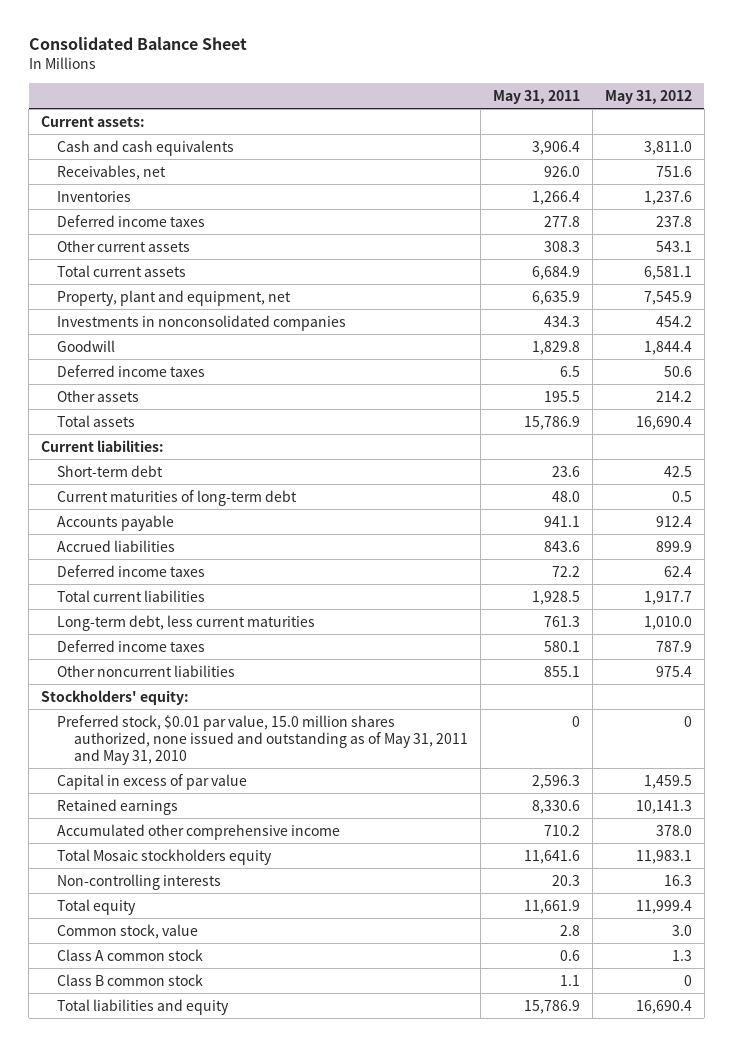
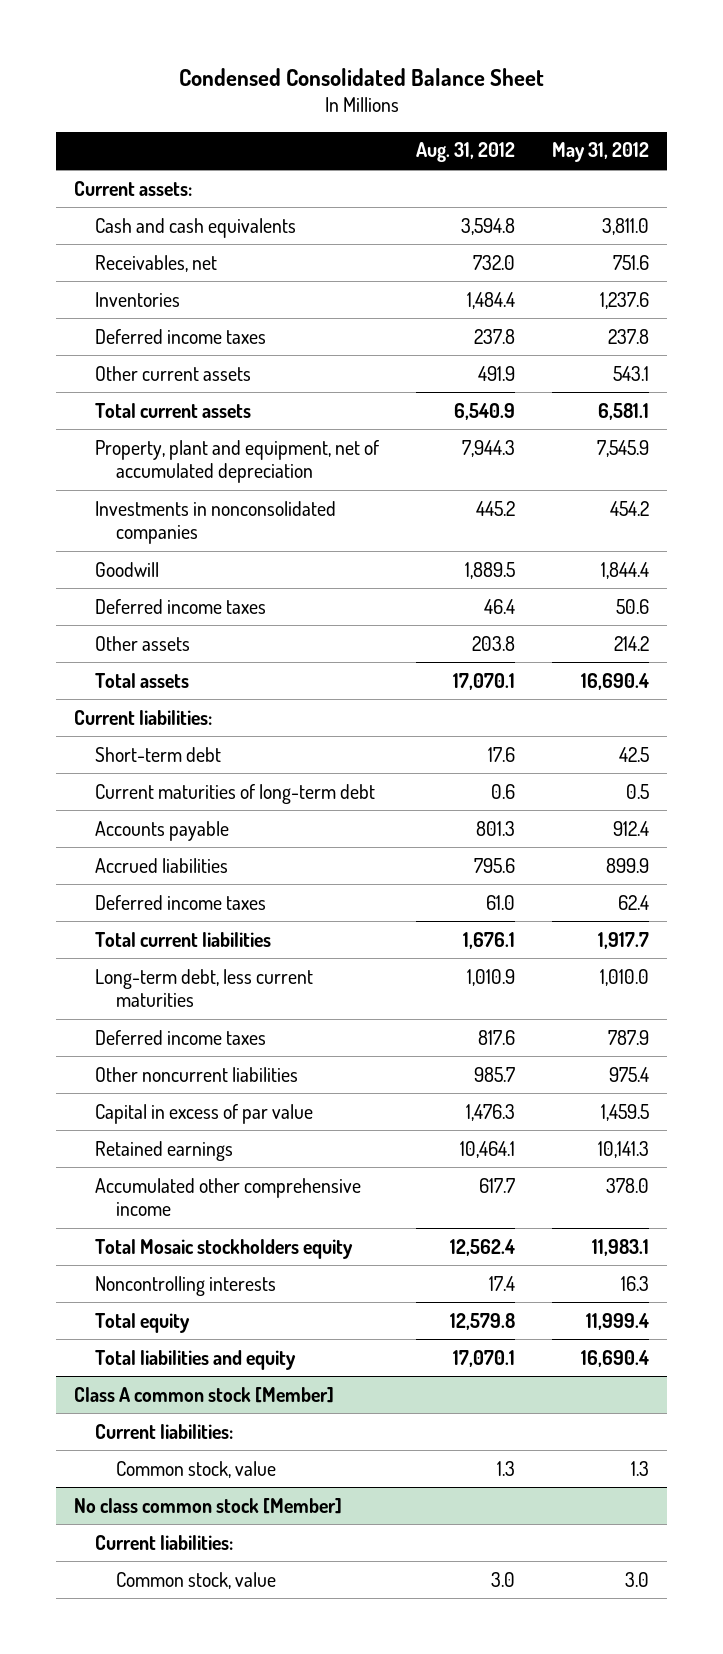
- Consolidated Balance Sheet
+ Condensed Consolidated Balance Sheet
- | May 31, 2011 | May 31, 2012
+ | Aug. 31, 2012 | May 31, 2012
- Property, plant and equipment, net | 6,635.9 | 7,545.9
+ Property, plant and equipment, net of accumulated depreciation | 7,944.3 | 7,545.9
- Stockholders' equity:
- Preferred stock, $0.01 par value, 15.0 million shares authorized, none issued and outstanding as of May 31, 2011 and May 31, 2010 | 0 | 0
- Non-controlling interests | 20.3 | 16.3
+ Noncontrolling interests | 17.4 | 16.3
- Common stock, value | 2.8 | 3.0
- Class A common stock | 0.6 | 1.3
- Class B common stock | 1.1 | 0
+ Class A common stock [Member]
+ Current liabilities:
+ Common stock, value | 1.3 | 1.3
+ No class common stock [Member]
+ Current liabilities:
+ Common stock, value | 3.0 | 3.0

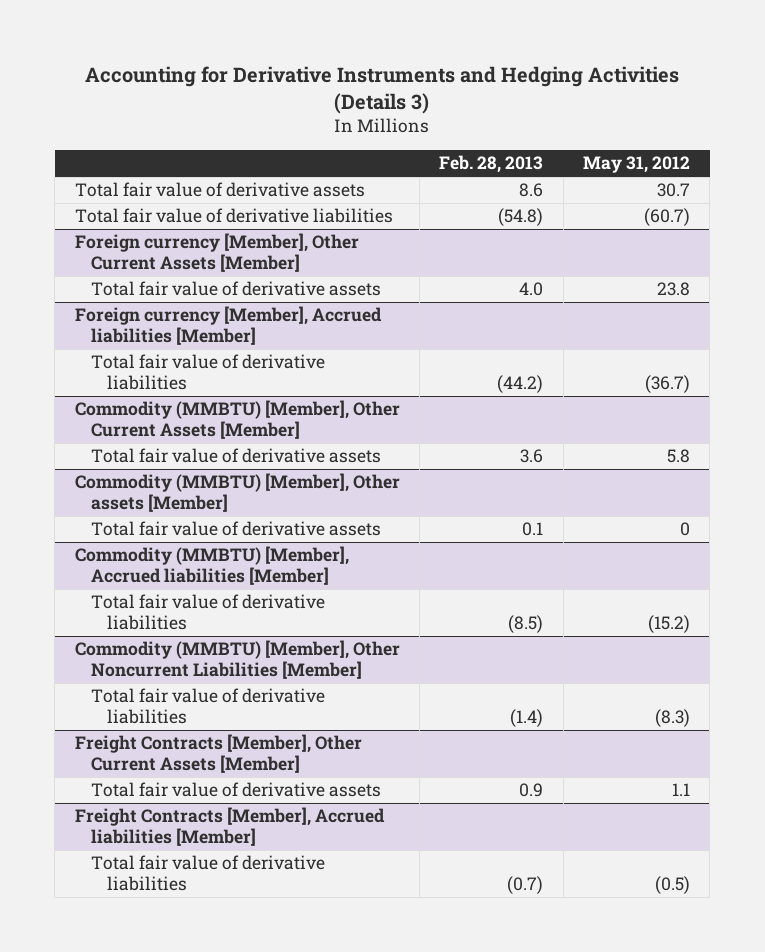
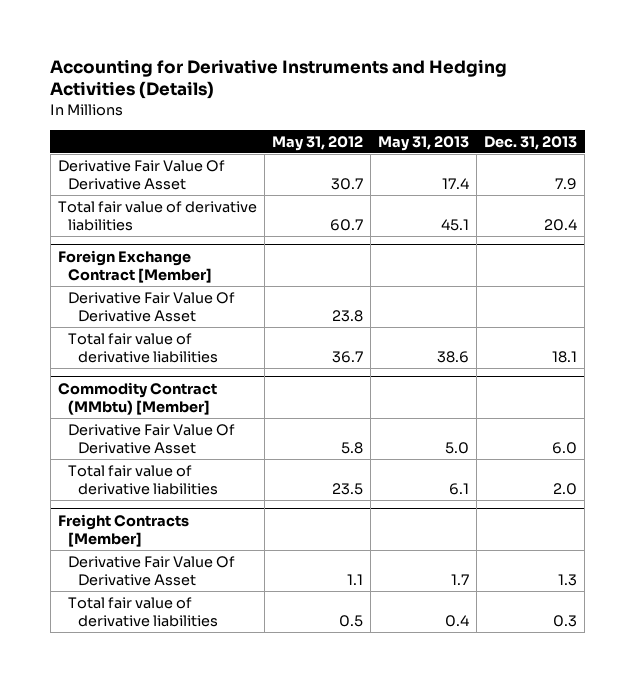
- Accounting for Derivative Instruments and Hedging Activities (Details 3)
+ Accounting for Derivative Instruments and Hedging Activities (Details)
- | Feb. 28, 2013 | May 31, 2012
+ | May 31, 2012 | May 31, 2013 | Dec. 31, 2013
- Total fair value of derivative assets | 8.6 | 30.7
- Total fair value of derivative liabilities | (54.8) | (60.7)
- Foreign currency [Member], Other Current Assets [Member]
- Total fair value of derivative assets | 4.0 | 23.8
- Foreign currency [Member], Accrued liabilities [Member]
- Total fair value of derivative liabilities | (44.2) | (36.7)
- Commodity (MMBTU) [Member], Other Current Assets [Member]
- Total fair value of derivative assets | 3.6 | 5.8
- Commodity (MMBTU) [Member], Other assets [Member]
- Total fair value of derivative assets | 0.1 | 0
- Commodity (MMBTU) [Member], Accrued liabilities [Member]
- Total fair value of derivative liabilities | (8.5) | (15.2)
- Commodity (MMBTU) [Member], Other Noncurrent Liabilities [Member]
- Total fair value of derivative liabilities | (1.4) | (8.3)
- Freight Contracts [Member], Other Current Assets [Member]
- Total fair value of derivative assets | 0.9 | 1.1
- Freight Contracts [Member], Accrued liabilities [Member]
- Total fair value of derivative liabilities | (0.7) | (0.5)
+ Derivative Fair Value Of Derivative Asset | 30.7 | 17.4 | 7.9
+ Total fair value of derivative liabilities | 60.7 | 45.1 | 20.4
+ Foreign Exchange Contract [Member]
+ Derivative Fair Value Of Derivative Asset | 23.8 | |
+ Total fair value of derivative liabilities | 36.7 | 38.6 | 18.1
+ Commodity Contract (MMbtu) [Member]
+ Derivative Fair Value Of Derivative Asset | 5.8 | 5.0 | 6.0
+ Total fair value of derivative liabilities | 23.5 | 6.1 | 2.0
+ Freight Contracts [Member]
+ Derivative Fair Value Of Derivative Asset | 1.1 | 1.7 | 1.3
+ Total fair value of derivative liabilities | 0.5 | 0.4 | 0.3

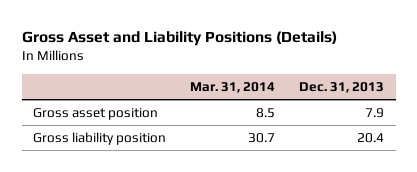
- Accounting for Derivative Instruments and Hedging Activities (Details)
+ Gross Asset and Liability Positions (Details)
- | May 31, 2012 | May 31, 2013 | Dec. 31, 2013
+ | Mar. 31, 2014 | Dec. 31, 2013
- Derivative Fair Value Of Derivative Asset | 30.7 | 17.4 | 7.9
- Total fair value of derivative liabilities | 60.7 | 45.1 | 20.4
- Foreign Exchange Contract [Member]
- Derivative Fair Value Of Derivative Asset | 23.8 | |
- Total fair value of derivative liabilities | 36.7 | 38.6 | 18.1
- Commodity Contract (MMbtu) [Member]
- Derivative Fair Value Of Derivative Asset | 5.8 | 5.0 | 6.0
- Total fair value of derivative liabilities | 23.5 | 6.1 | 2.0
- Freight Contracts [Member]
- Derivative Fair Value Of Derivative Asset | 1.1 | 1.7 | 1.3
- Total fair value of derivative liabilities | 0.5 | 0.4 | 0.3
+ Gross asset position | 8.5 | 7.9
+ Gross liability position | 30.7 | 20.4

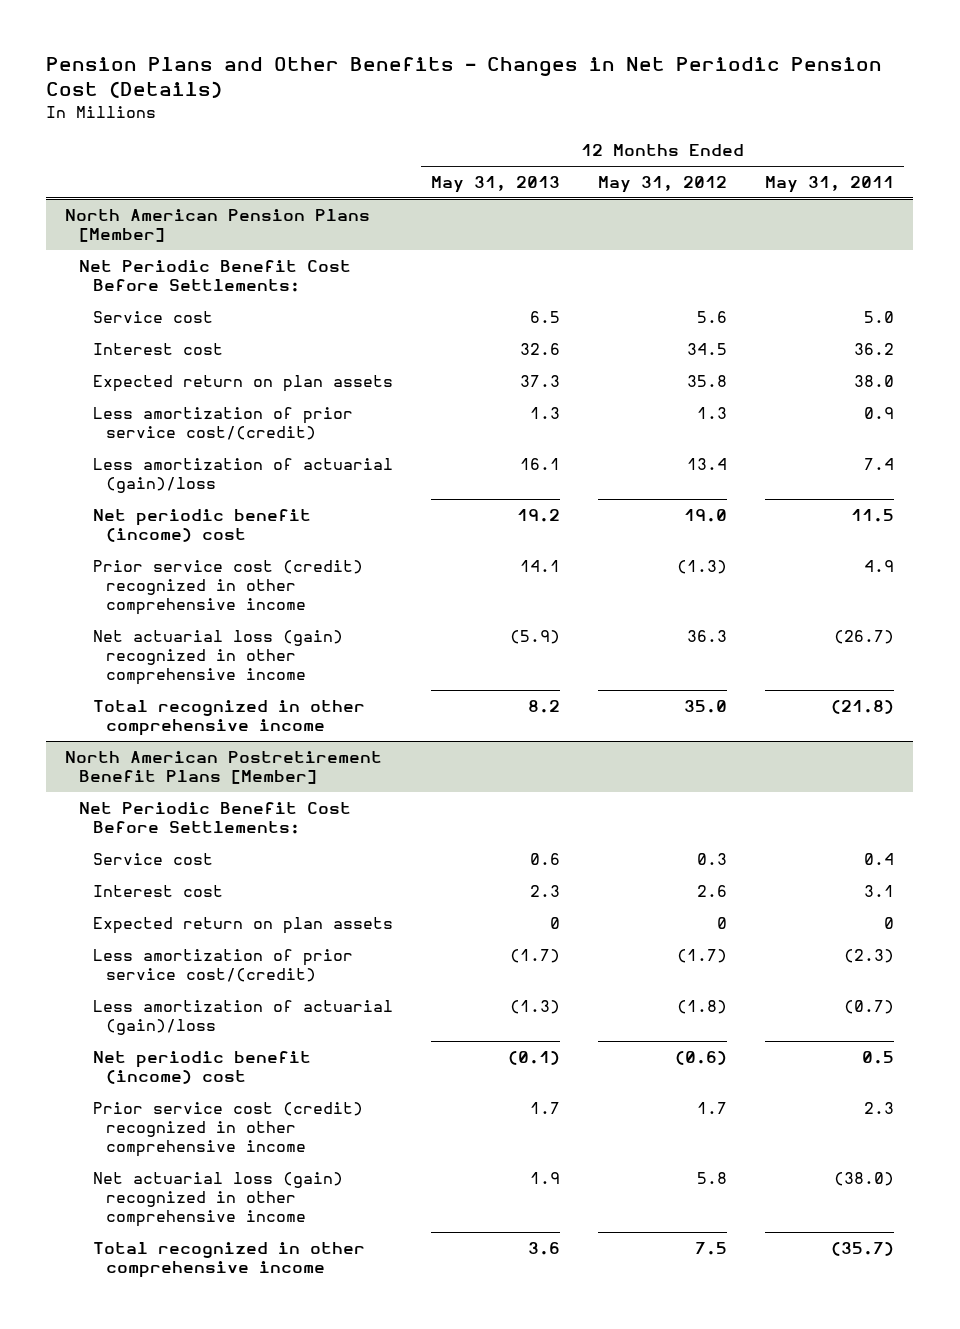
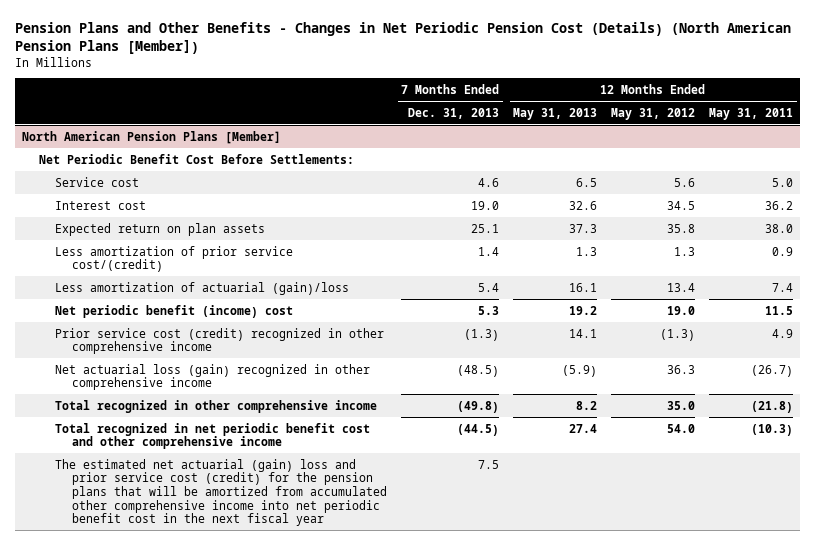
- Pension Plans and Other Benefits - Changes in Net Periodic Pension Cost (Details)
+ Pension Plans and Other Benefits - Changes in Net Periodic Pension Cost (Details) (North American Pension Plans [Member])
- | 12 Months Ended May 31, 2013 | 12 Months Ended May 31, 2012 | 12 Months Ended May 31, 2011
+ | 7 Months Ended Dec. 31, 2013 | 12 Months Ended May 31, 2013 | 12 Months Ended May 31, 2012 | 12 Months Ended May 31, 2011
- North American Postretirement Benefit Plans [Member]
- Net Periodic Benefit Cost Before Settlements:
- Service cost | 0.6 | 0.3 | 0.4
- Interest cost | 2.3 | 2.6 | 3.1
- Expected return on plan assets | 0 | 0 | 0
- Less amortization of prior service cost/(credit) | (1.7) | (1.7) | (2.3)
- Less amortization of actuarial (gain)/loss | (1.3) | (1.8) | (0.7)
- Net periodic benefit (income) cost | (0.1) | (0.6) | 0.5
- Prior service cost (credit) recognized in other comprehensive income | 1.7 | 1.7 | 2.3
- Net actuarial loss (gain) recognized in other comprehensive income | 1.9 | 5.8 | (38.0)
- Total recognized in other comprehensive income | 3.6 | 7.5 | (35.7)
@ North American Pension Plans [Member]
+ Total recognized in net periodic benefit cost and other comprehensive income | (44.5) | 27.4 | 54.0 | (10.3)
+ The estimated net actuarial (gain) loss and prior service cost (credit) for the pension plans that will be amortized from accumulated other comprehensive income into net periodic benefit cost in the next fiscal year | 7.5 | | |

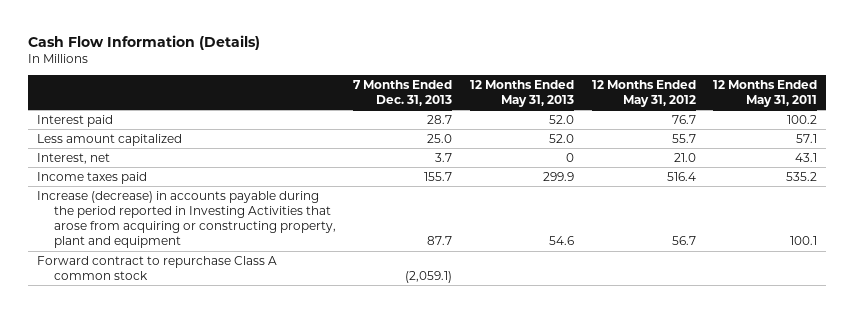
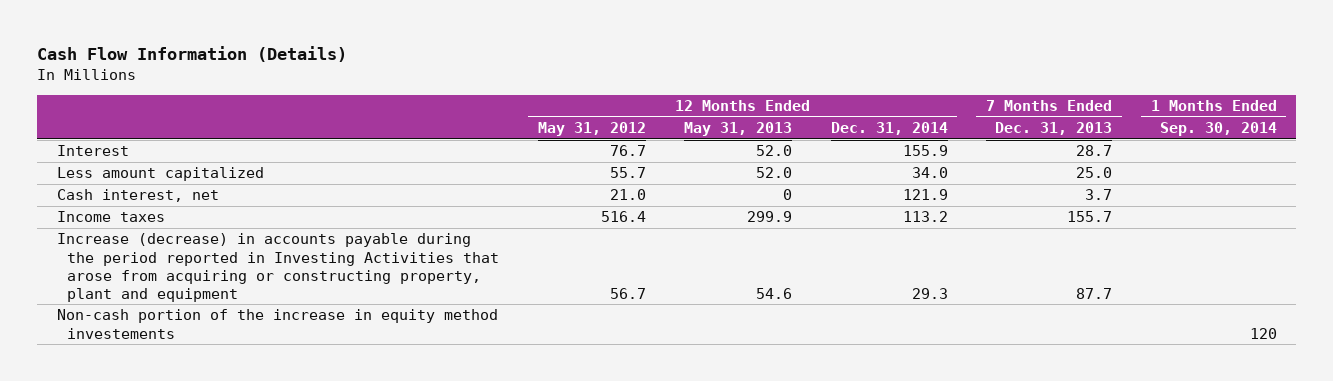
- | 7 Months Ended Dec. 31, 2013 | 12 Months Ended May 31, 2013 | 12 Months Ended May 31, 2012 | 12 Months Ended May 31, 2011
+ | 12 Months Ended May 31, 2012 | 12 Months Ended May 31, 2013 | 12 Months Ended Dec. 31, 2014 | 7 Months Ended Dec. 31, 2013 | 1 Months Ended Sep. 30, 2014
- Interest paid | 28.7 | 52.0 | 76.7 | 100.2
+ Interest | 76.7 | 52.0 | 155.9 | 28.7 |
- Interest, net | 3.7 | 0 | 21.0 | 43.1
- Income taxes paid | 155.7 | 299.9 | 516.4 | 535.2
+ Cash interest, net | 21.0 | 0 | 121.9 | 3.7 |
+ Income taxes | 516.4 | 299.9 | 113.2 | 155.7 |
- Forward contract to repurchase Class A common stock | (2,059.1) | | |
+ Non-cash portion of the increase in equity method investements | | | | | 120

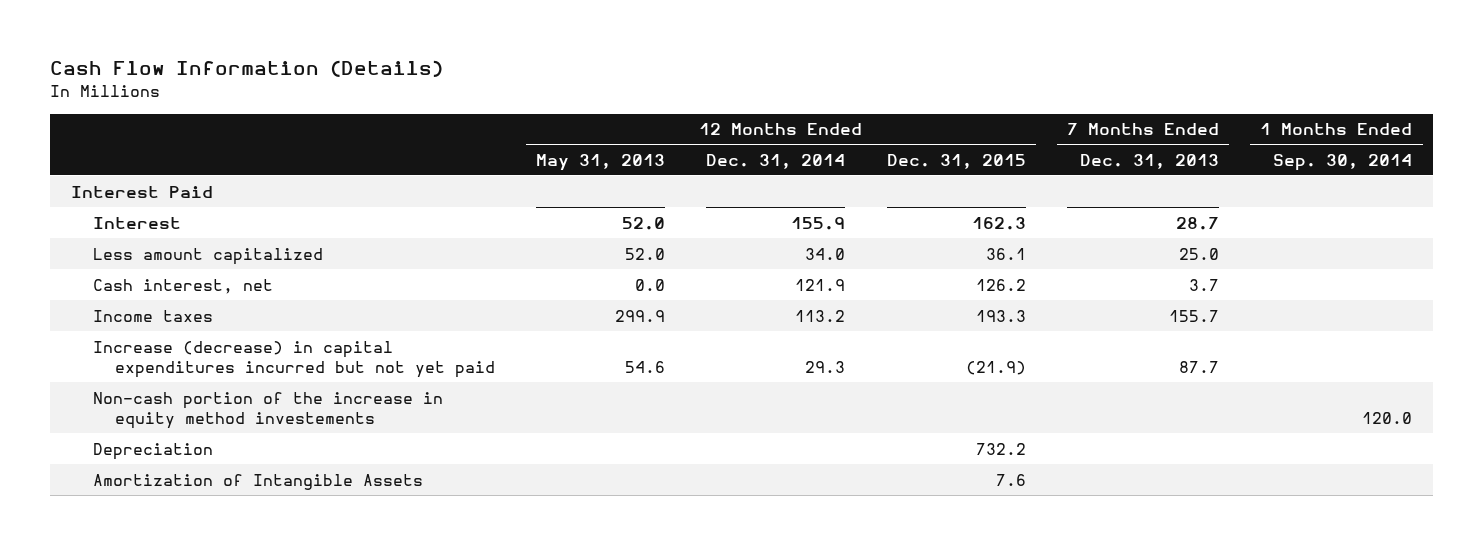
- | 12 Months Ended May 31, 2012 | 12 Months Ended May 31, 2013 | 12 Months Ended Dec. 31, 2014 | 7 Months Ended Dec. 31, 2013 | 1 Months Ended Sep. 30, 2014
+ | 12 Months Ended May 31, 2013 | 12 Months Ended Dec. 31, 2014 | 12 Months Ended Dec. 31, 2015 | 7 Months Ended Dec. 31, 2013 | 1 Months Ended Sep. 30, 2014
+ Interest Paid
- Cash interest, net | 21.0 | 0 | 121.9 | 3.7 |
+ Cash interest, net | 0.0 | 121.9 | 126.2 | 3.7 |
- Increase (decrease) in accounts payable during the period reported in Investing Activities that arose from acquiring or constructing property, plant and equipment | 56.7 | 54.6 | 29.3 | 87.7 |
- Non-cash portion of the increase in equity method investements | | | | | 120
+ Increase (decrease) in capital expenditures incurred but not yet paid | 54.6 | 29.3 | (21.9) | 87.7 |
+ Non-cash portion of the increase in equity method investements | | | | | 120.0
+ Depreciation | | | 732.2 | |
+ Amortization of Intangible Assets | | | 7.6 | |

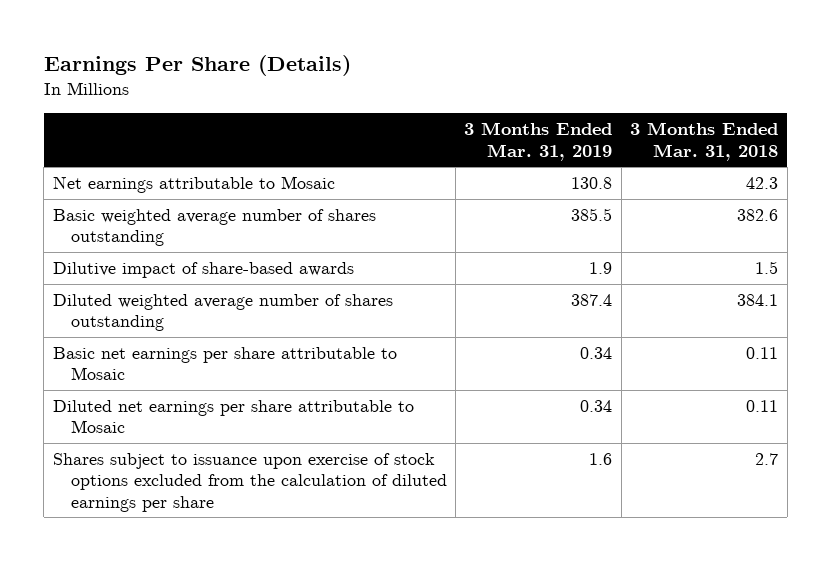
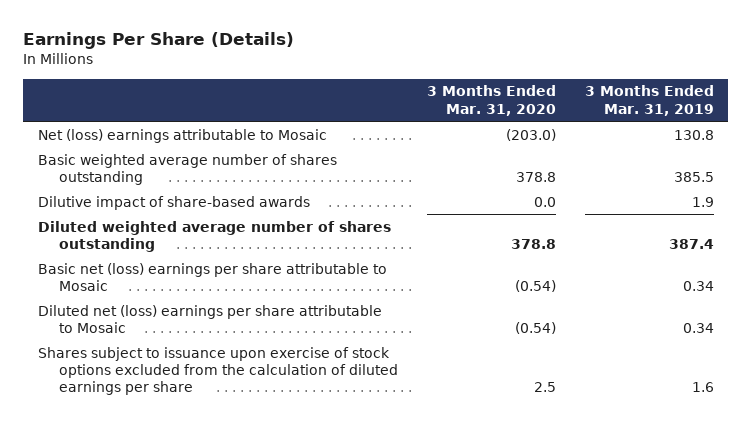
- | 3 Months Ended Mar. 31, 2019 | 3 Months Ended Mar. 31, 2018
+ | 3 Months Ended Mar. 31, 2020 | 3 Months Ended Mar. 31, 2019
- Net earnings attributable to Mosaic | 130.8 | 42.3
+ Net (loss) earnings attributable to Mosaic | (203.0) | 130.8
- Basic net earnings per share attributable to Mosaic | 0.34 | 0.11
- Diluted net earnings per share attributable to Mosaic | 0.34 | 0.11
+ Basic net (loss) earnings per share attributable to Mosaic | (0.54) | 0.34
+ Diluted net (loss) earnings per share attributable to Mosaic | (0.54) | 0.34

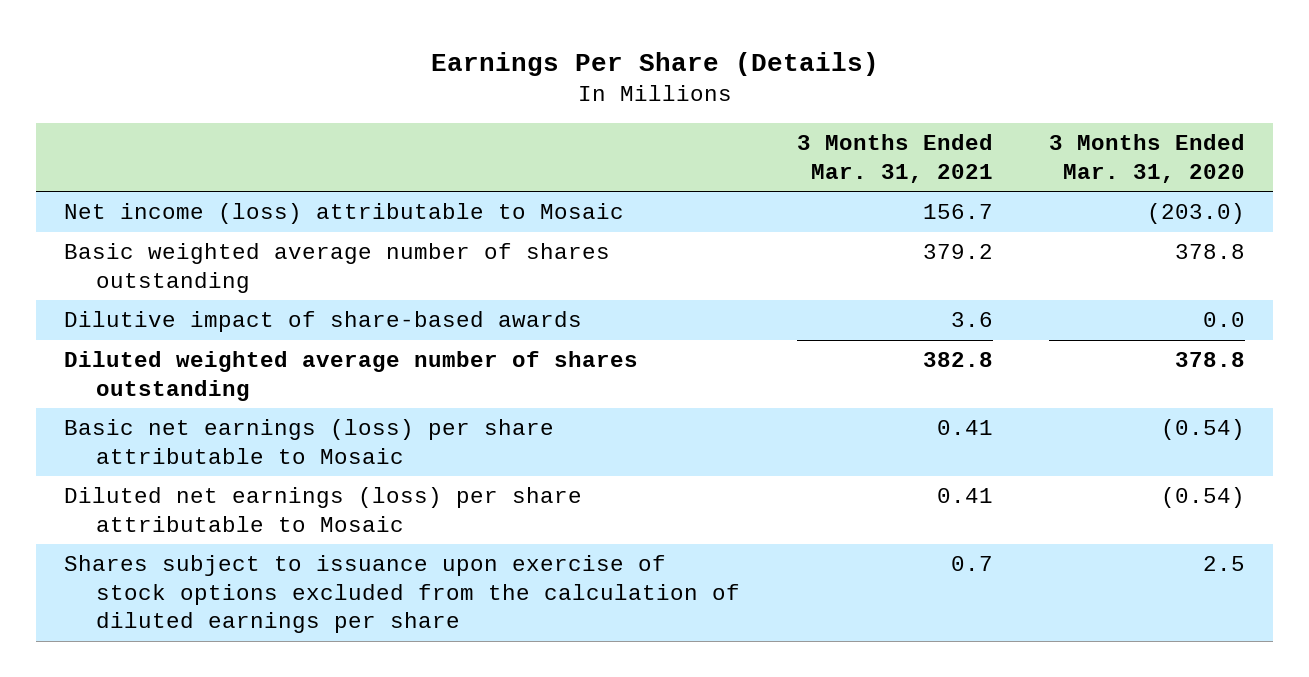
- | 3 Months Ended Mar. 31, 2020 | 3 Months Ended Mar. 31, 2019
+ | 3 Months Ended Mar. 31, 2021 | 3 Months Ended Mar. 31, 2020
- Net (loss) earnings attributable to Mosaic | (203.0) | 130.8
+ Net income (loss) attributable to Mosaic | 156.7 | (203.0)
- Basic net (loss) earnings per share attributable to Mosaic | (0.54) | 0.34
- Diluted net (loss) earnings per share attributable to Mosaic | (0.54) | 0.34
+ Basic net earnings (loss) per share attributable to Mosaic | 0.41 | (0.54)
+ Diluted net earnings (loss) per share attributable to Mosaic | 0.41 | (0.54)

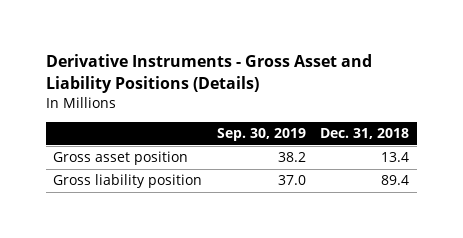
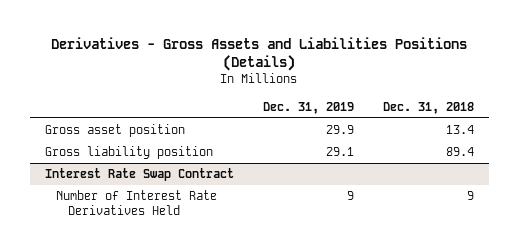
- Derivative Instruments - Gross Asset and Liability Positions (Details)
+ Derivatives - Gross Assets and Liabilities Positions (Details)
- | Sep. 30, 2019 | Dec. 31, 2018
+ | Dec. 31, 2019 | Dec. 31, 2018
+ Interest Rate Swap Contract
+ Number of Interest Rate Derivatives Held | 9 | 9

